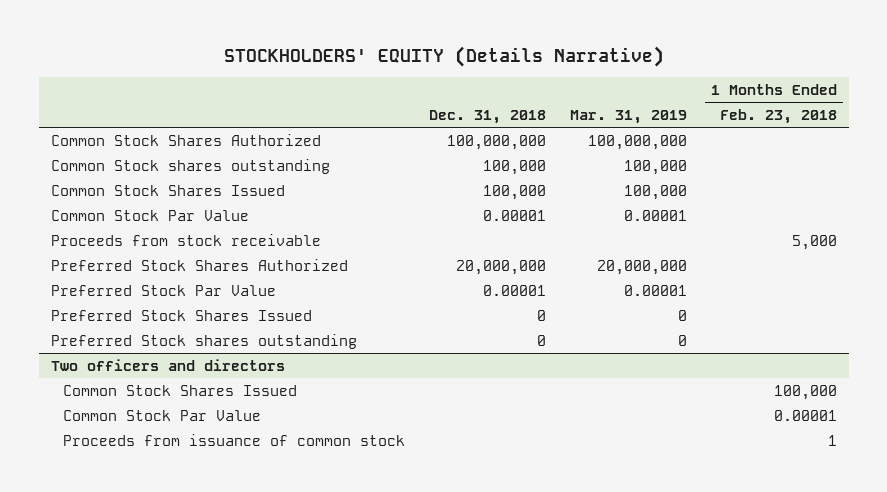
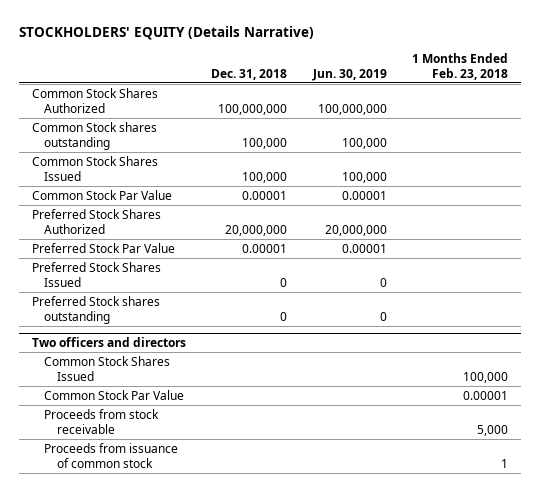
- | Dec. 31, 2018 | Mar. 31, 2019 | 1 Months Ended Feb. 23, 2018
+ | Dec. 31, 2018 | Jun. 30, 2019 | 1 Months Ended Feb. 23, 2018
- Proceeds from stock receivable | | | 5,000
@ Two officers and directors
+ Proceeds from stock receivable | | | 5,000

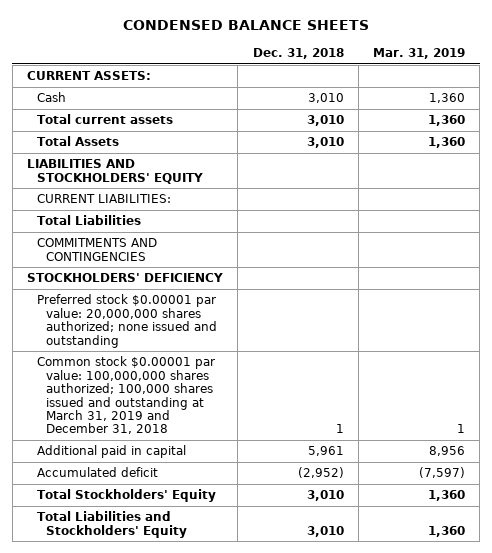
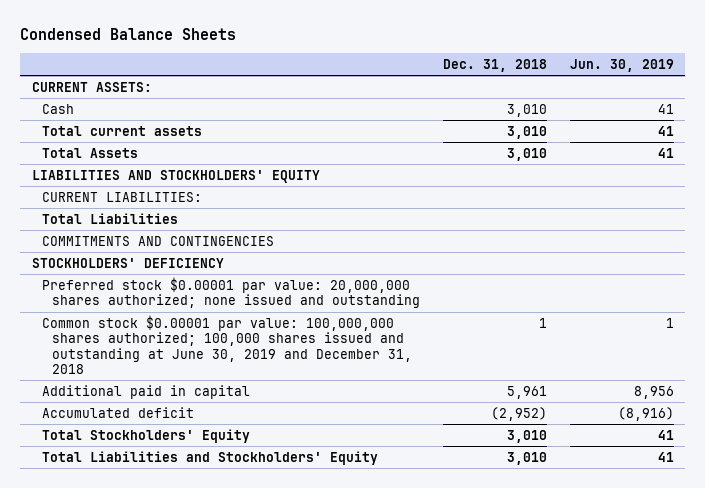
- CONDENSED BALANCE SHEETS
+ Condensed Balance Sheets
- | Dec. 31, 2018 | Mar. 31, 2019
+ | Dec. 31, 2018 | Jun. 30, 2019
- Common stock $0.00001 par value: 100,000,000 shares authorized; 100,000 shares issued and outstanding at March 31, 2019 and December 31, 2018 | 1 | 1
+ Common stock $0.00001 par value: 100,000,000 shares authorized; 100,000 shares issued and outstanding at June 30, 2019 and December 31, 2018 | 1 | 1

